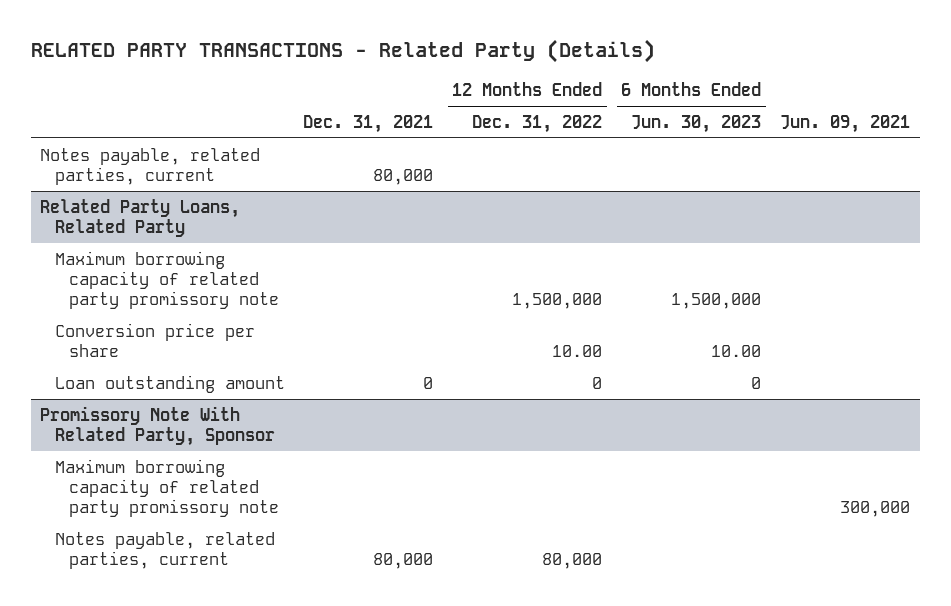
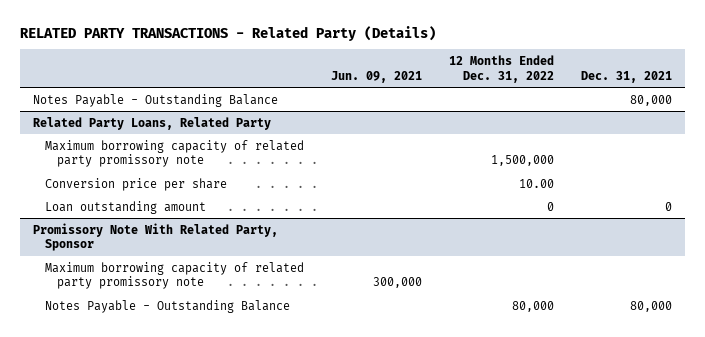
- | Dec. 31, 2021 | 12 Months Ended Dec. 31, 2022 | 6 Months Ended Jun. 30, 2023 | Jun. 09, 2021
+ | Jun. 09, 2021 | 12 Months Ended Dec. 31, 2022 | Dec. 31, 2021
- Notes payable, related parties, current | 80,000 | | |
+ Notes Payable - Outstanding Balance | | | 80,000
@ Promissory Note With Related Party, Sponsor
- Notes payable, related parties, current | 80,000 | 80,000 | |
+ Notes Payable - Outstanding Balance | | 80,000 | 80,000

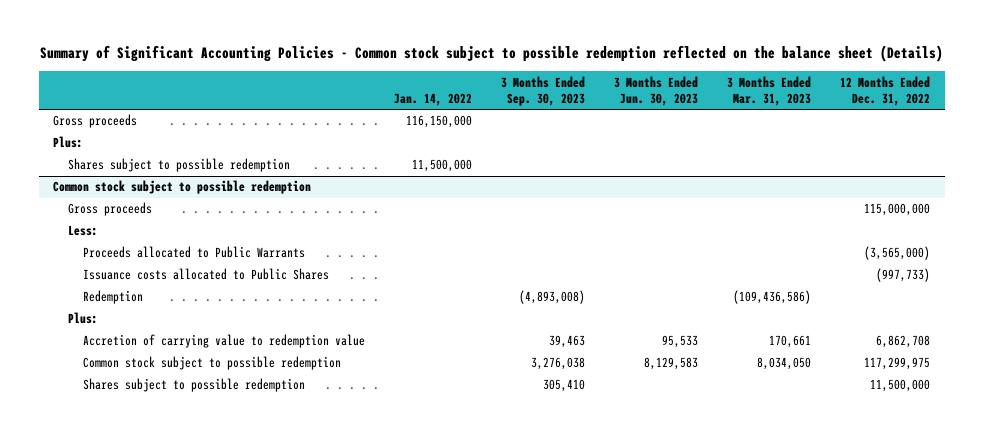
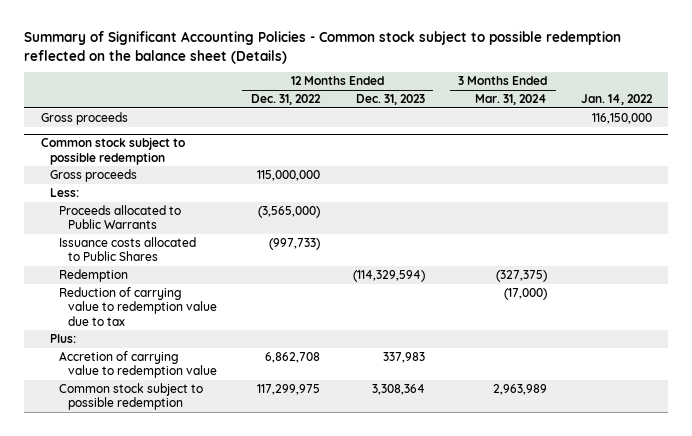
- | Jan. 14, 2022 | 3 Months Ended Sep. 30, 2023 | 3 Months Ended Jun. 30, 2023 | 3 Months Ended Mar. 31, 2023 | 12 Months Ended Dec. 31, 2022
+ | 12 Months Ended Dec. 31, 2022 | 12 Months Ended Dec. 31, 2023 | 3 Months Ended Mar. 31, 2024 | Jan. 14, 2022
- Plus:
- Shares subject to possible redemption | 11,500,000 | | | |
@ Common stock subject to possible redemption
+ Reduction of carrying value to redemption value due to tax | | | (17,000) |
- Shares subject to possible redemption | | 305,410 | | | 11,500,000

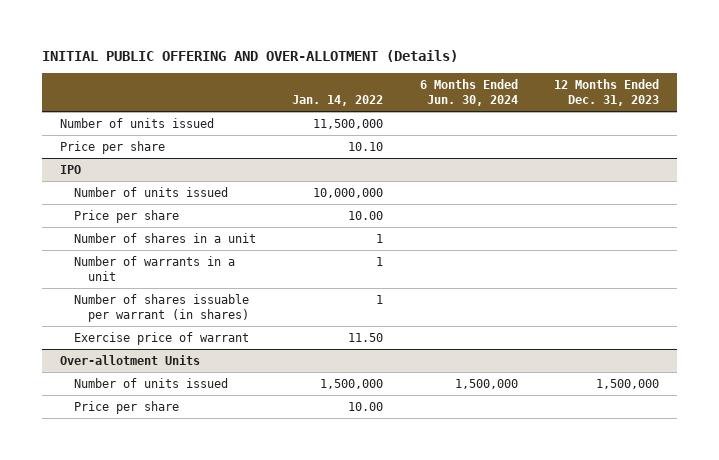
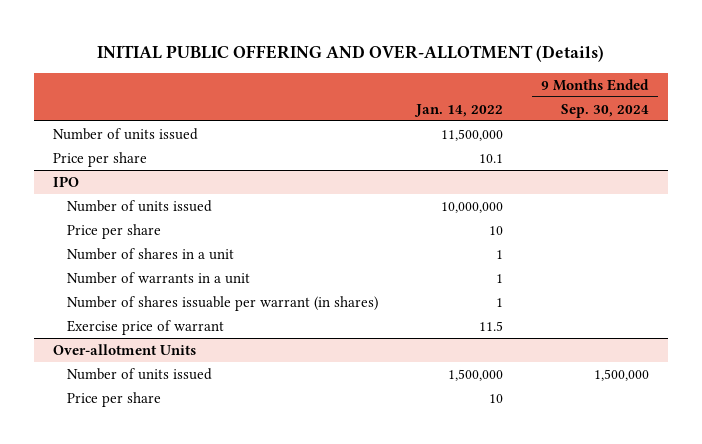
- | Jan. 14, 2022 | 6 Months Ended Jun. 30, 2024 | 12 Months Ended Dec. 31, 2023
+ | Jan. 14, 2022 | 9 Months Ended Sep. 30, 2024
- Price per share | 10.10 | |
+ Price per share | 10.1 |
@ IPO
- Price per share | 10.00 | |
+ Price per share | 10 |
- Exercise price of warrant | 11.50 | |
+ Exercise price of warrant | 11.5 |
@ Over-allotment Units
- Price per share | 10.00 | |
+ Price per share | 10 |

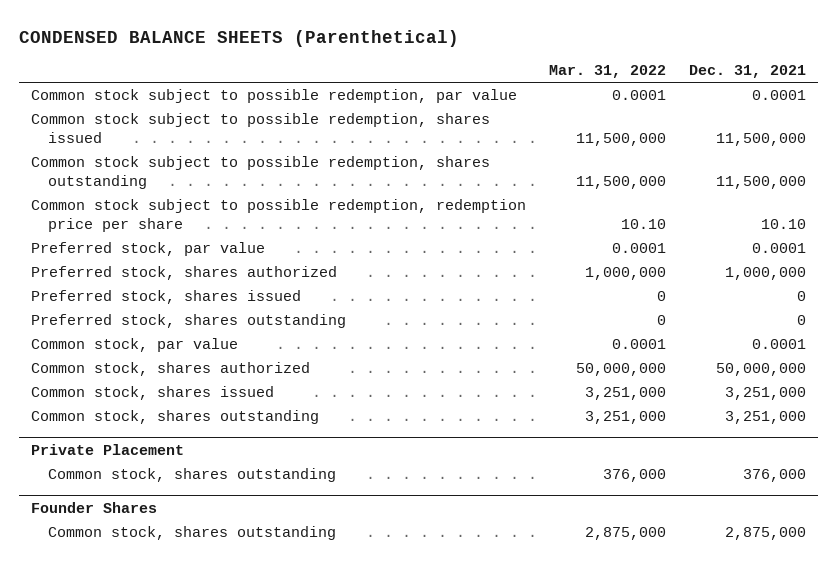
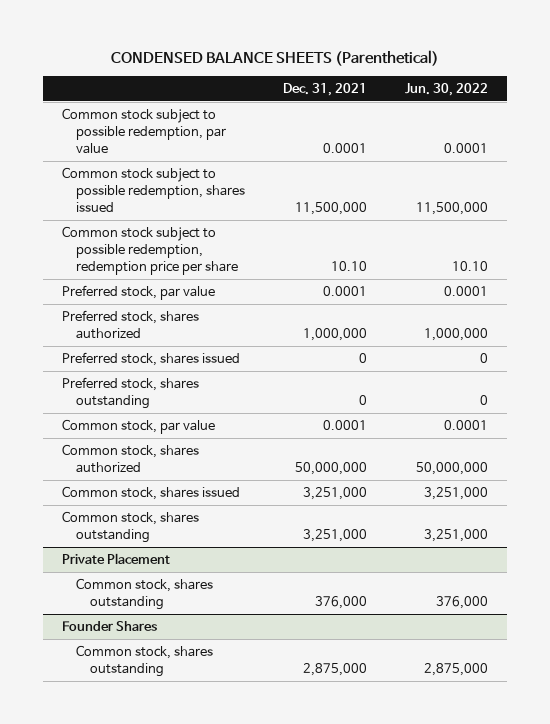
- | Mar. 31, 2022 | Dec. 31, 2021
+ | Dec. 31, 2021 | Jun. 30, 2022
- Common stock subject to possible redemption, shares outstanding | 11,500,000 | 11,500,000

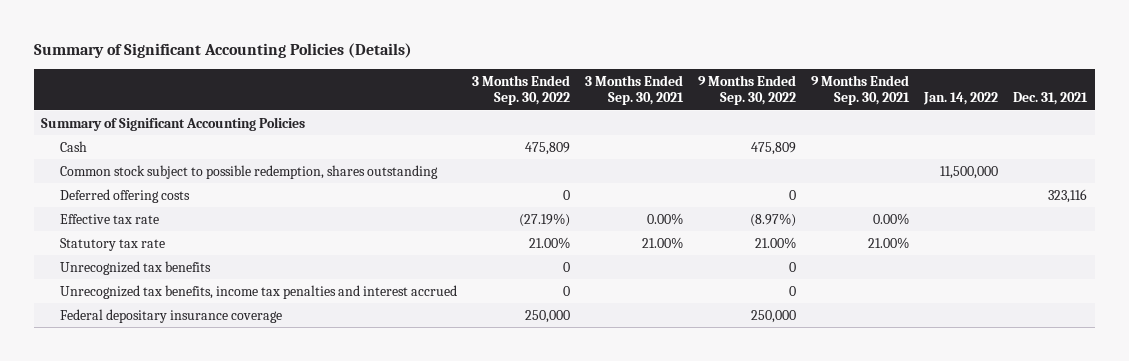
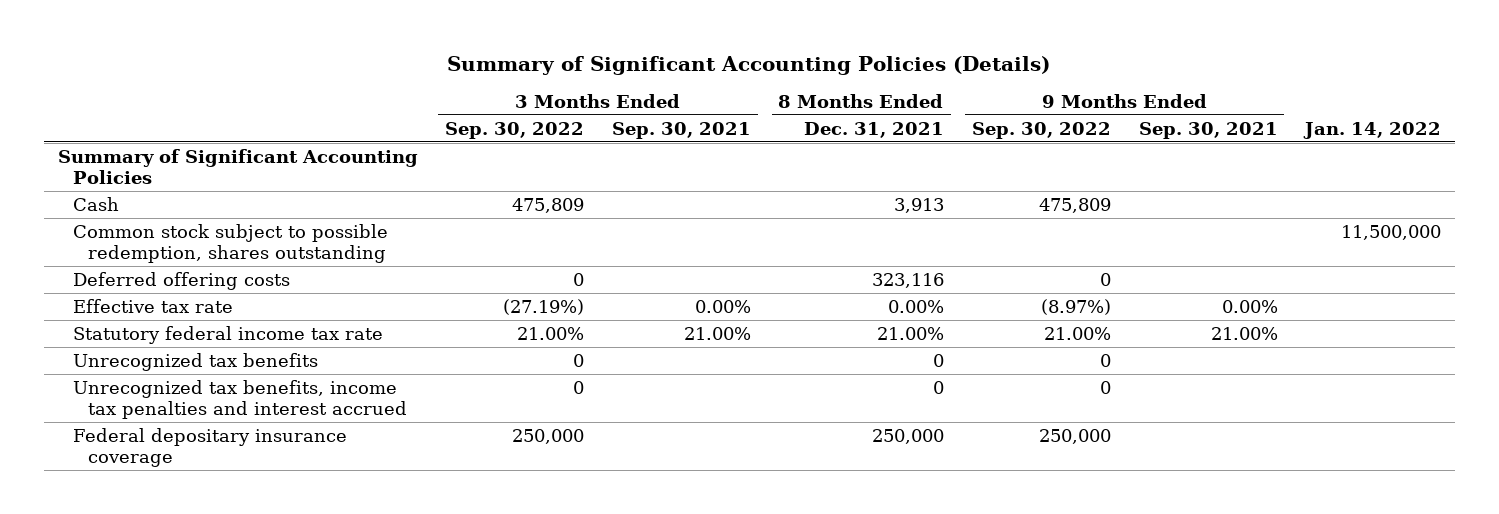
- | 3 Months Ended Sep. 30, 2022 | 3 Months Ended Sep. 30, 2021 | 9 Months Ended Sep. 30, 2022 | 9 Months Ended Sep. 30, 2021 | Jan. 14, 2022 | Dec. 31, 2021
+ | 3 Months Ended Sep. 30, 2022 | 3 Months Ended Sep. 30, 2021 | 8 Months Ended Dec. 31, 2021 | 9 Months Ended Sep. 30, 2022 | 9 Months Ended Sep. 30, 2021 | Jan. 14, 2022
- Statutory tax rate | 21.00% | 21.00% | 21.00% | 21.00% | |
+ Statutory federal income tax rate | 21.00% | 21.00% | 21.00% | 21.00% | 21.00% |

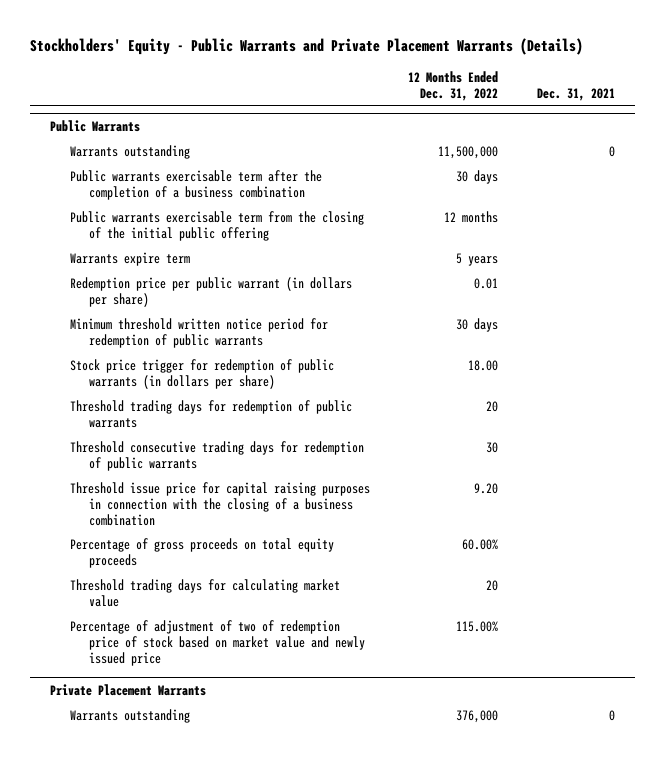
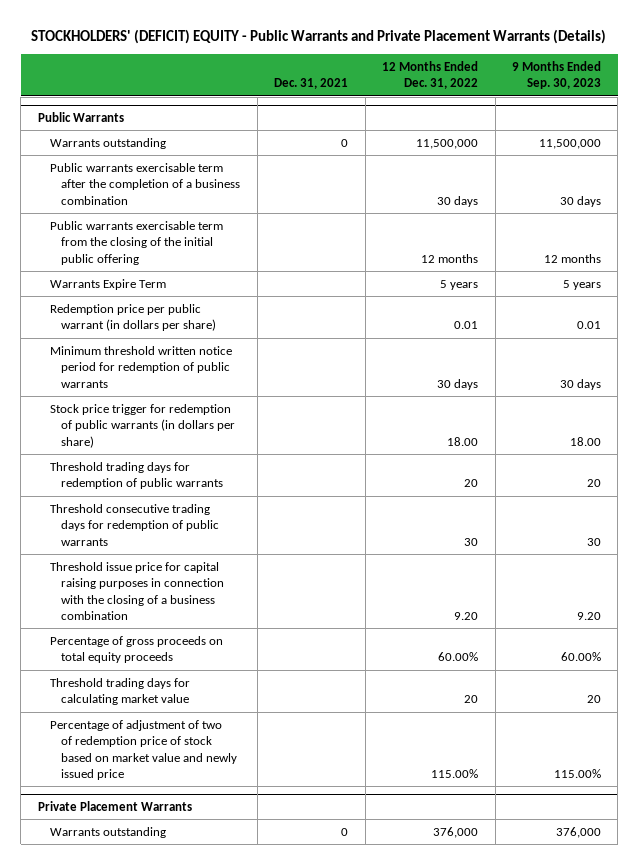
- Stockholders' Equity - Public Warrants and Private Placement Warrants (Details)
+ STOCKHOLDERS' (DEFICIT) EQUITY - Public Warrants and Private Placement Warrants (Details)
- | 12 Months Ended Dec. 31, 2022 | Dec. 31, 2021
+ | Dec. 31, 2021 | 12 Months Ended Dec. 31, 2022 | 9 Months Ended Sep. 30, 2023
@ Public Warrants
- Warrants expire term | 5 years |
+ Warrants Expire Term | | 5 years | 5 years

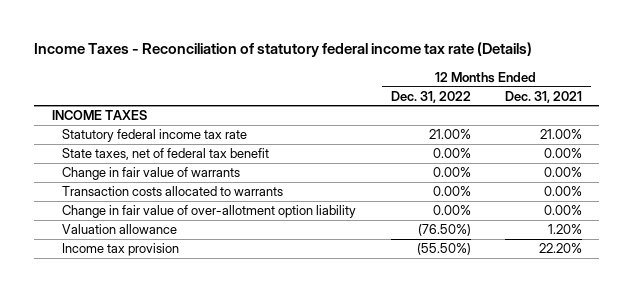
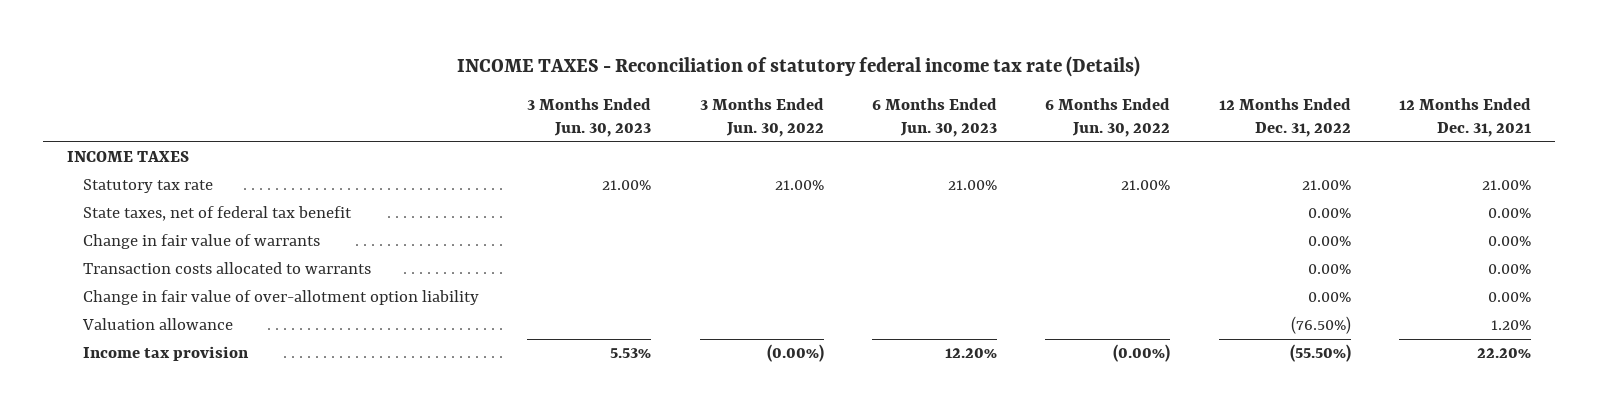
- Income Taxes - Reconciliation of statutory federal income tax rate (Details)
+ INCOME TAXES - Reconciliation of statutory federal income tax rate (Details)
- | 12 Months Ended Dec. 31, 2022 | 12 Months Ended Dec. 31, 2021
+ | 3 Months Ended Jun. 30, 2023 | 3 Months Ended Jun. 30, 2022 | 6 Months Ended Jun. 30, 2023 | 6 Months Ended Jun. 30, 2022 | 12 Months Ended Dec. 31, 2022 | 12 Months Ended Dec. 31, 2021
- Statutory federal income tax rate | 21.00% | 21.00%
+ Statutory tax rate | 21.00% | 21.00% | 21.00% | 21.00% | 21.00% | 21.00%

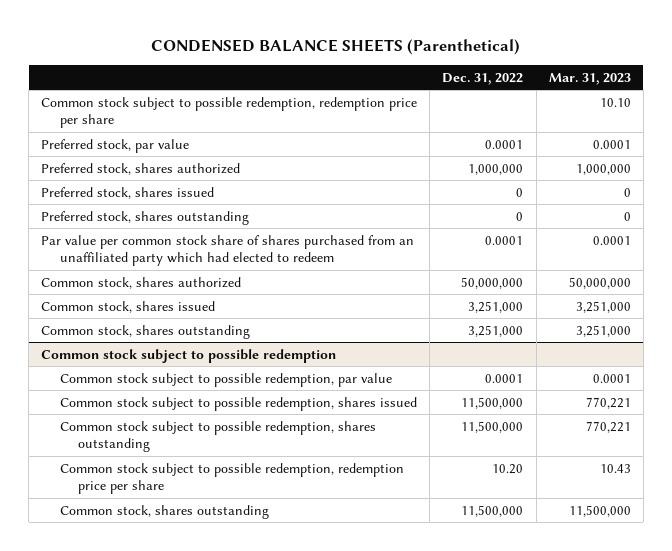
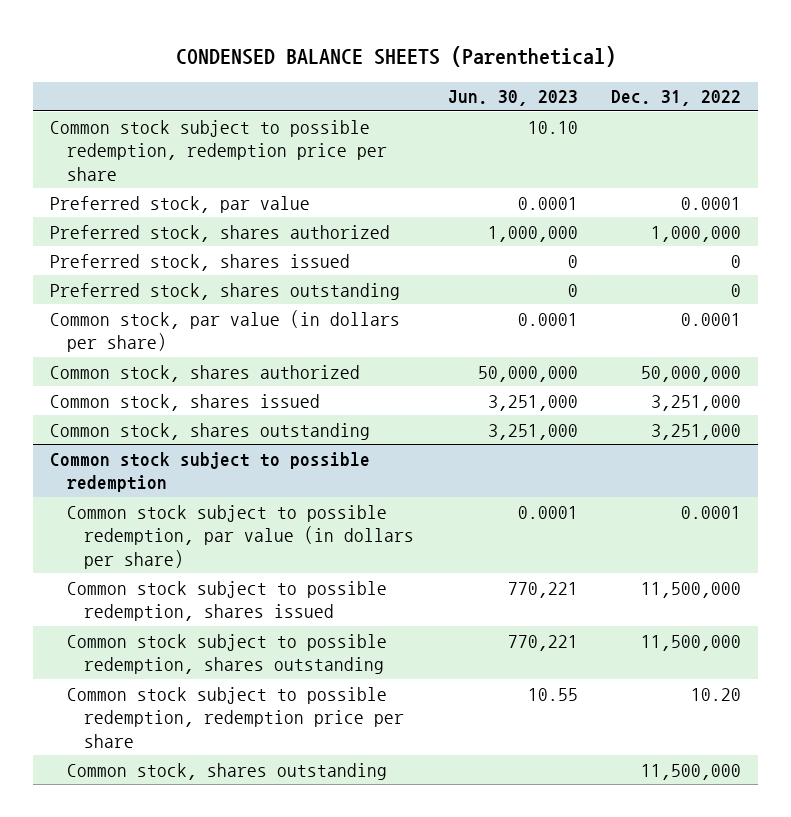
- | Dec. 31, 2022 | Mar. 31, 2023
+ | Jun. 30, 2023 | Dec. 31, 2022
- Par value per common stock share of shares purchased from an unaffiliated party which had elected to redeem | 0.0001 | 0.0001
+ Common stock, par value (in dollars per share) | 0.0001 | 0.0001
@ Common stock subject to possible redemption
- Common stock subject to possible redemption, par value | 0.0001 | 0.0001
+ Common stock subject to possible redemption, par value (in dollars per share) | 0.0001 | 0.0001

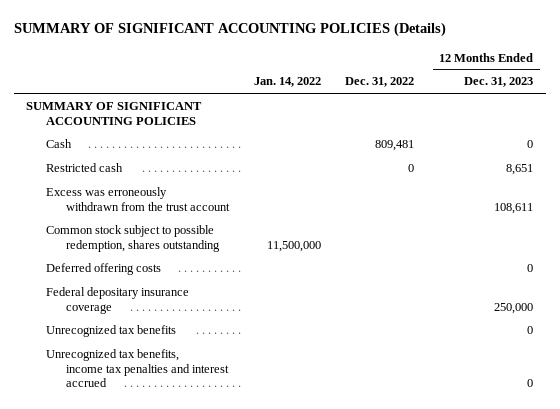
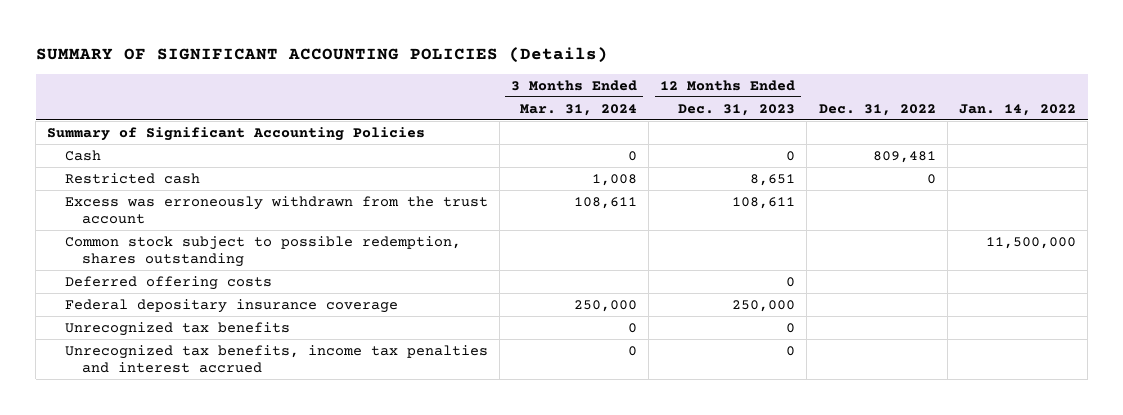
- | Jan. 14, 2022 | Dec. 31, 2022 | 12 Months Ended Dec. 31, 2023
+ | 3 Months Ended Mar. 31, 2024 | 12 Months Ended Dec. 31, 2023 | Dec. 31, 2022 | Jan. 14, 2022
- SUMMARY OF SIGNIFICANT ACCOUNTING POLICIES
+ Summary of Significant Accounting Policies

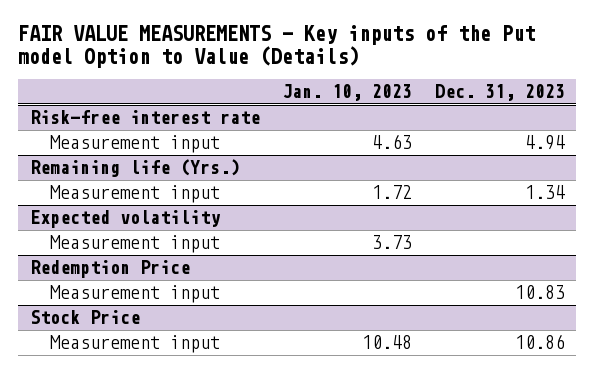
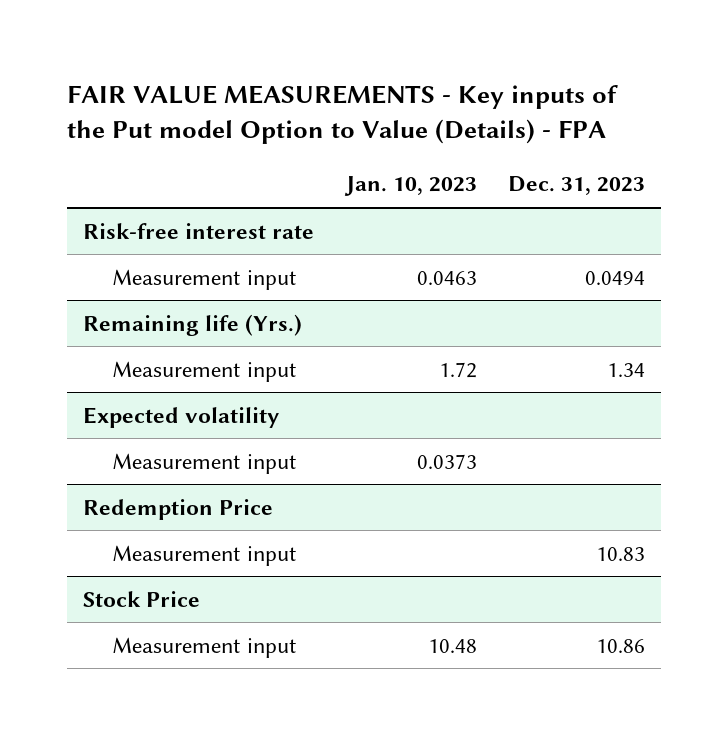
- FAIR VALUE MEASUREMENTS - Key inputs of the Put model Option to Value (Details)
+ FAIR VALUE MEASUREMENTS - Key inputs of the Put model Option to Value (Details) - FPA
@ Risk-free interest rate
- Measurement input | 4.63 | 4.94
+ Measurement input | 0.0463 | 0.0494
@ Expected volatility
- Measurement input | 3.73 |
+ Measurement input | 0.0373 |

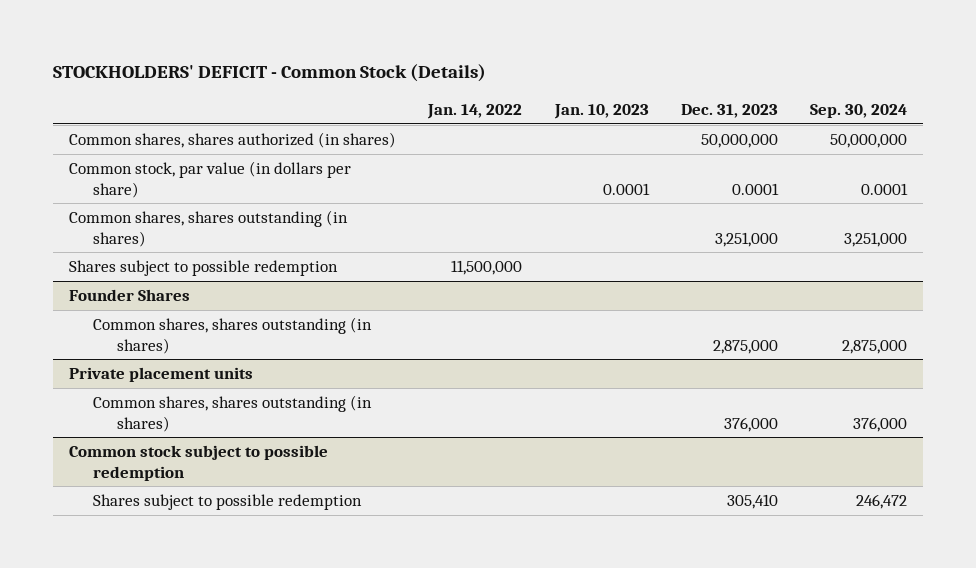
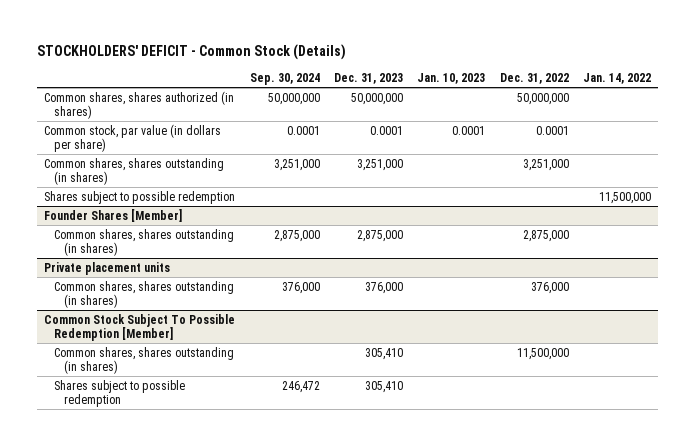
- | Jan. 14, 2022 | Jan. 10, 2023 | Dec. 31, 2023 | Sep. 30, 2024
+ | Sep. 30, 2024 | Dec. 31, 2023 | Jan. 10, 2023 | Dec. 31, 2022 | Jan. 14, 2022
- Founder Shares
+ Founder Shares [Member]
- Common stock subject to possible redemption
+ Common Stock Subject To Possible Redemption [Member]
+ Common shares, shares outstanding (in shares) | | 305,410 | | 11,500,000 |

